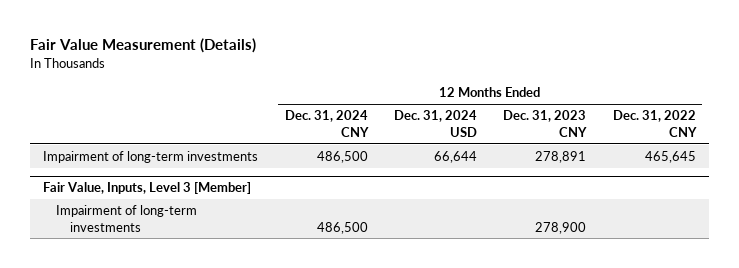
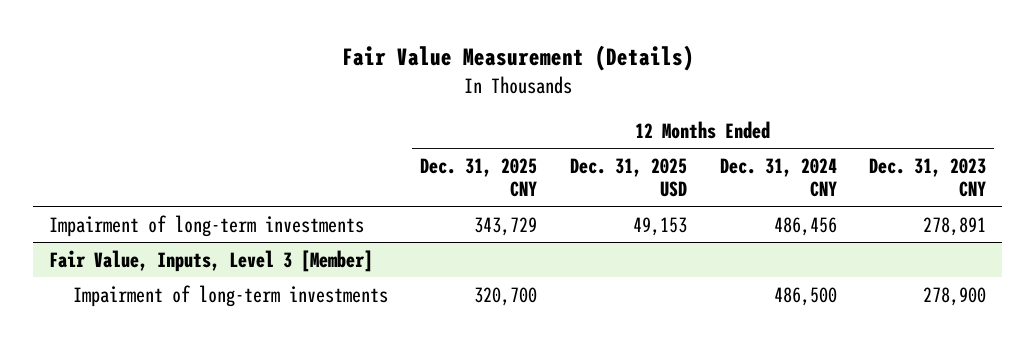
- | 12 Months Ended Dec. 31, 2024 CNY | 12 Months Ended Dec. 31, 2024 USD | 12 Months Ended Dec. 31, 2023 CNY | 12 Months Ended Dec. 31, 2022 CNY
+ | 12 Months Ended Dec. 31, 2025 CNY | 12 Months Ended Dec. 31, 2025 USD | 12 Months Ended Dec. 31, 2024 CNY | 12 Months Ended Dec. 31, 2023 CNY
- Impairment of long-term investments | 486,500 | 66,644 | 278,891 | 465,645
+ Impairment of long-term investments | 343,729 | 49,153 | 486,456 | 278,891

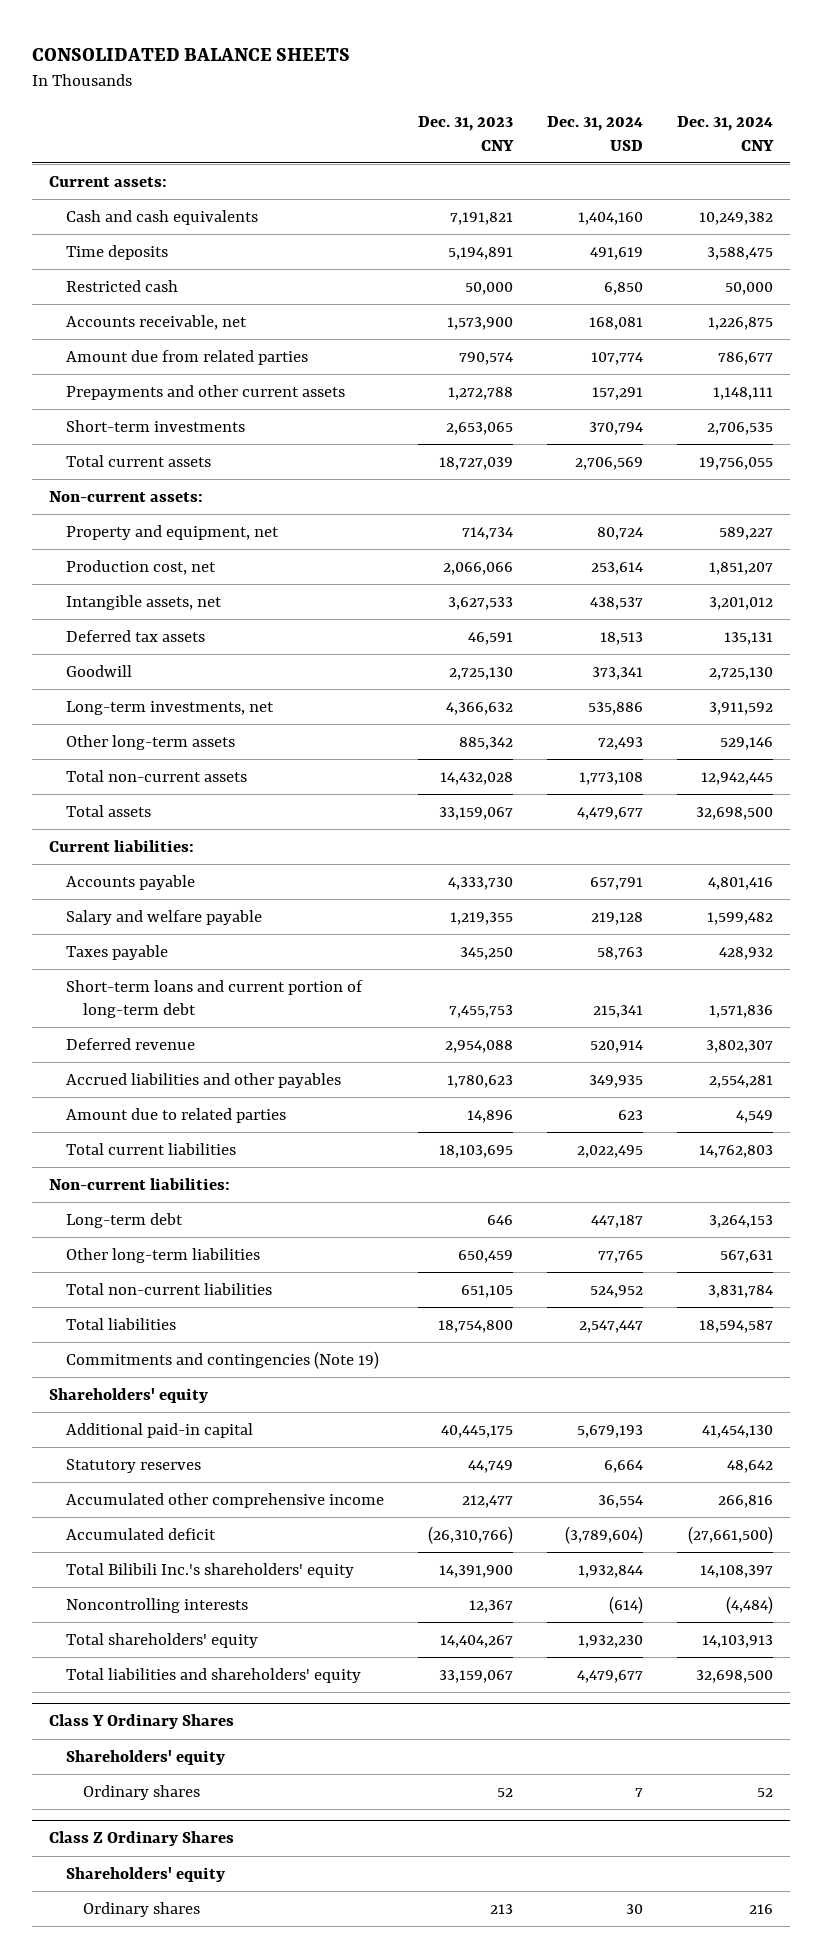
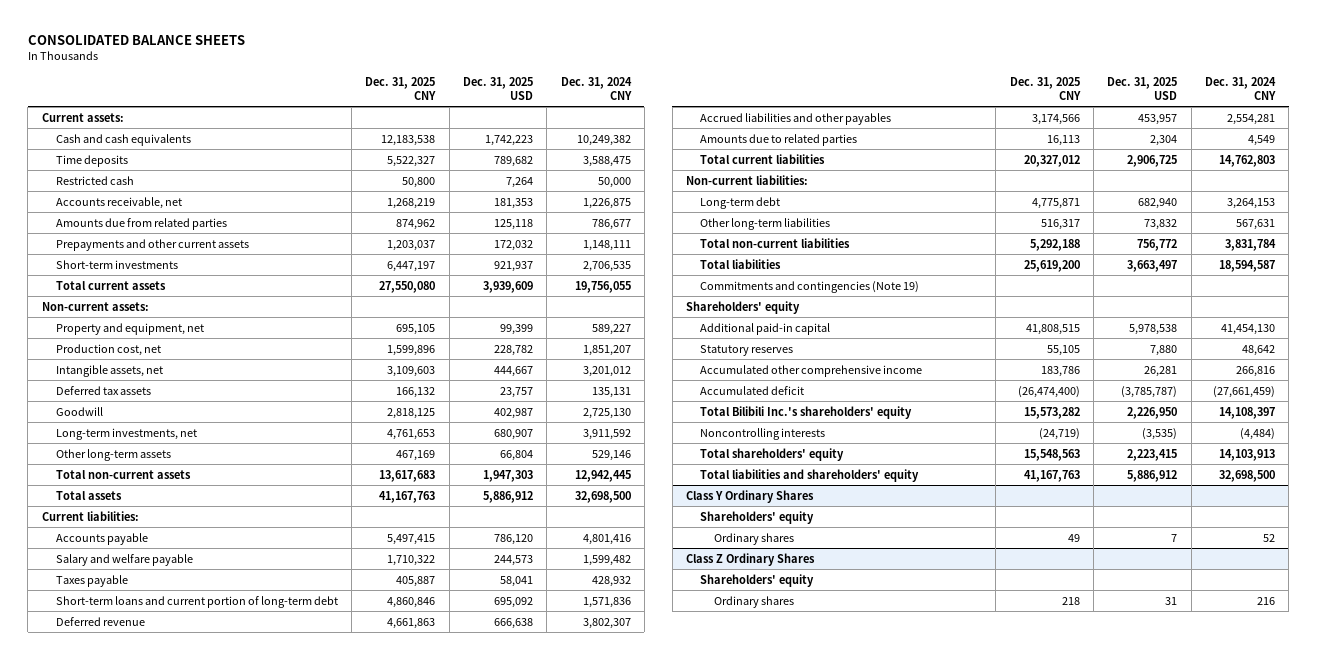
- | Dec. 31, 2023 CNY | Dec. 31, 2024 USD | Dec. 31, 2024 CNY
+ | Dec. 31, 2025 CNY | Dec. 31, 2025 USD | Dec. 31, 2024 CNY
- Amount due from related parties | 790,574 | 107,774 | 786,677
+ Amounts due from related parties | 874,962 | 125,118 | 786,677
- Amount due to related parties | 14,896 | 623 | 4,549
+ Amounts due to related parties | 16,113 | 2,304 | 4,549
- Accumulated deficit | (26,310,766) | (3,789,604) | (27,661,500)
+ Accumulated deficit | (26,474,400) | (3,785,787) | (27,661,459)

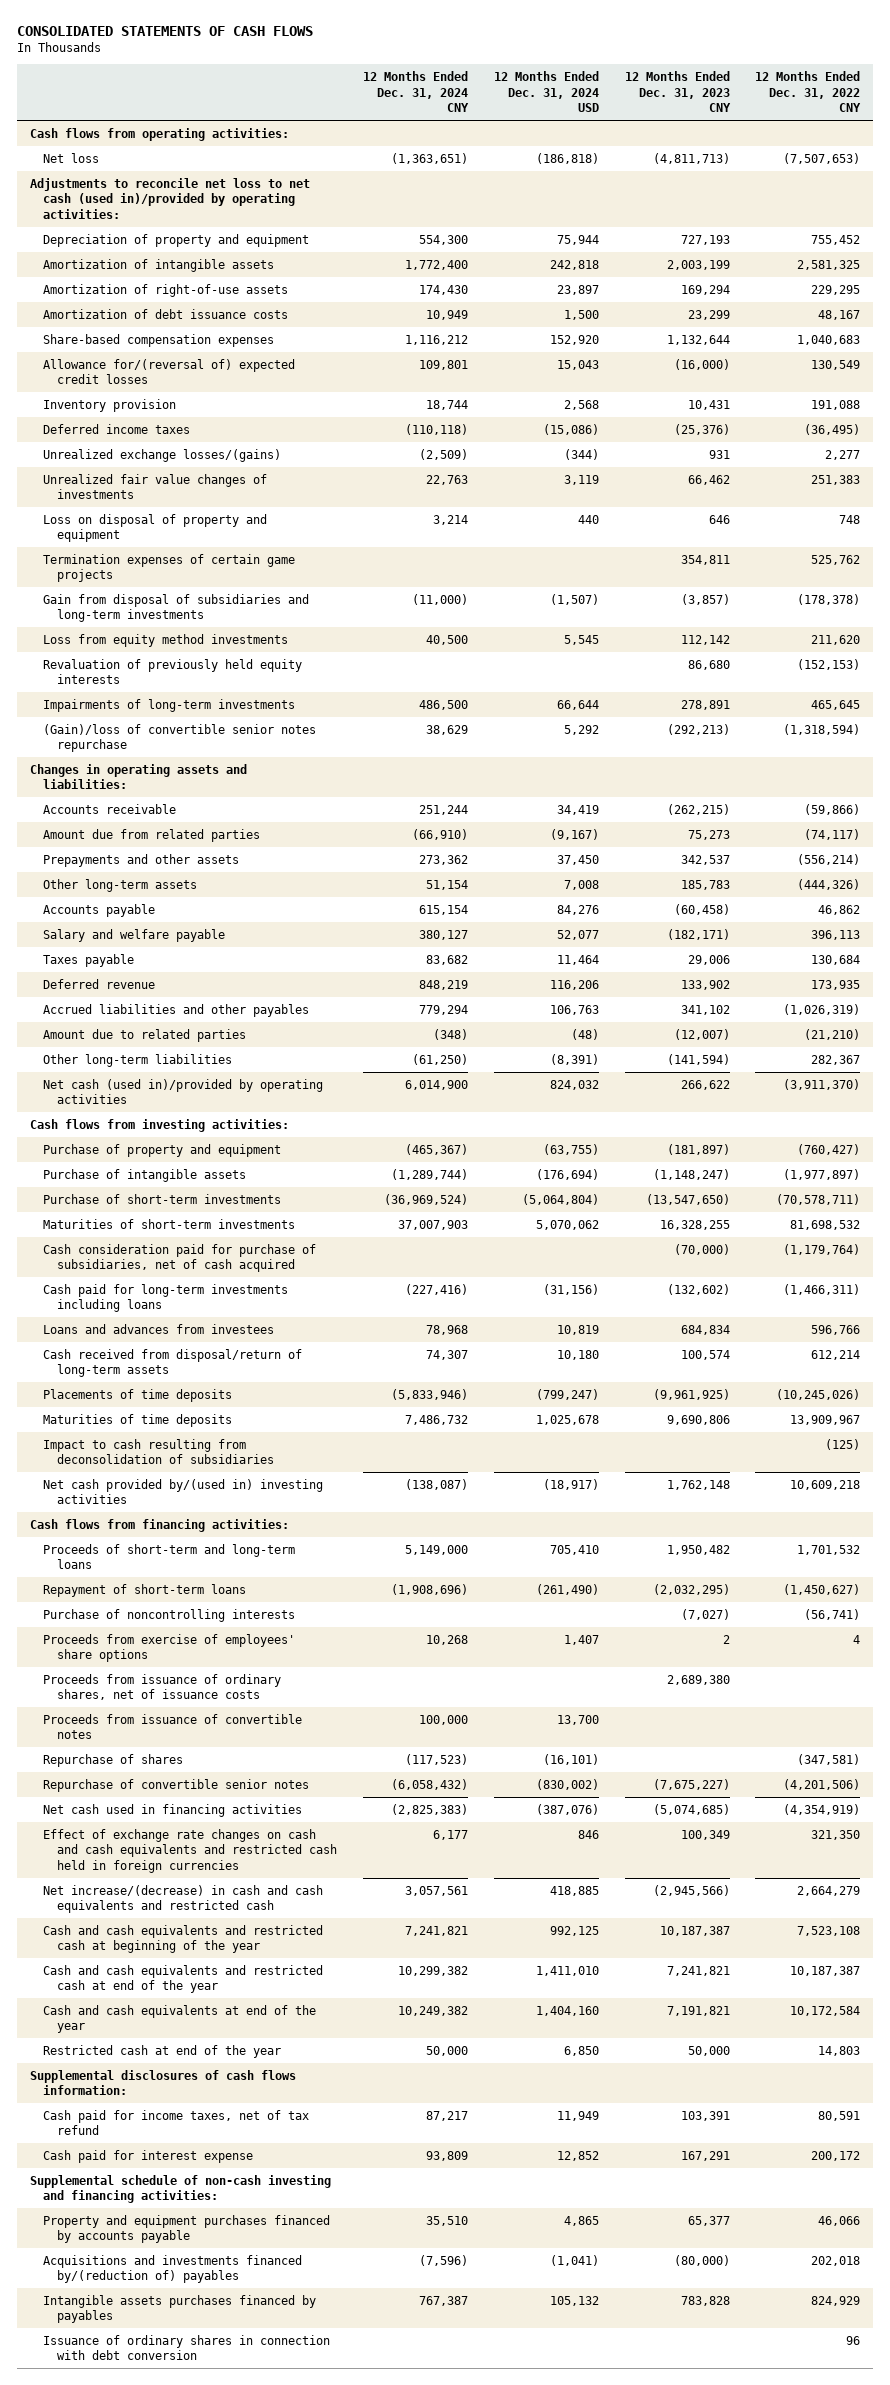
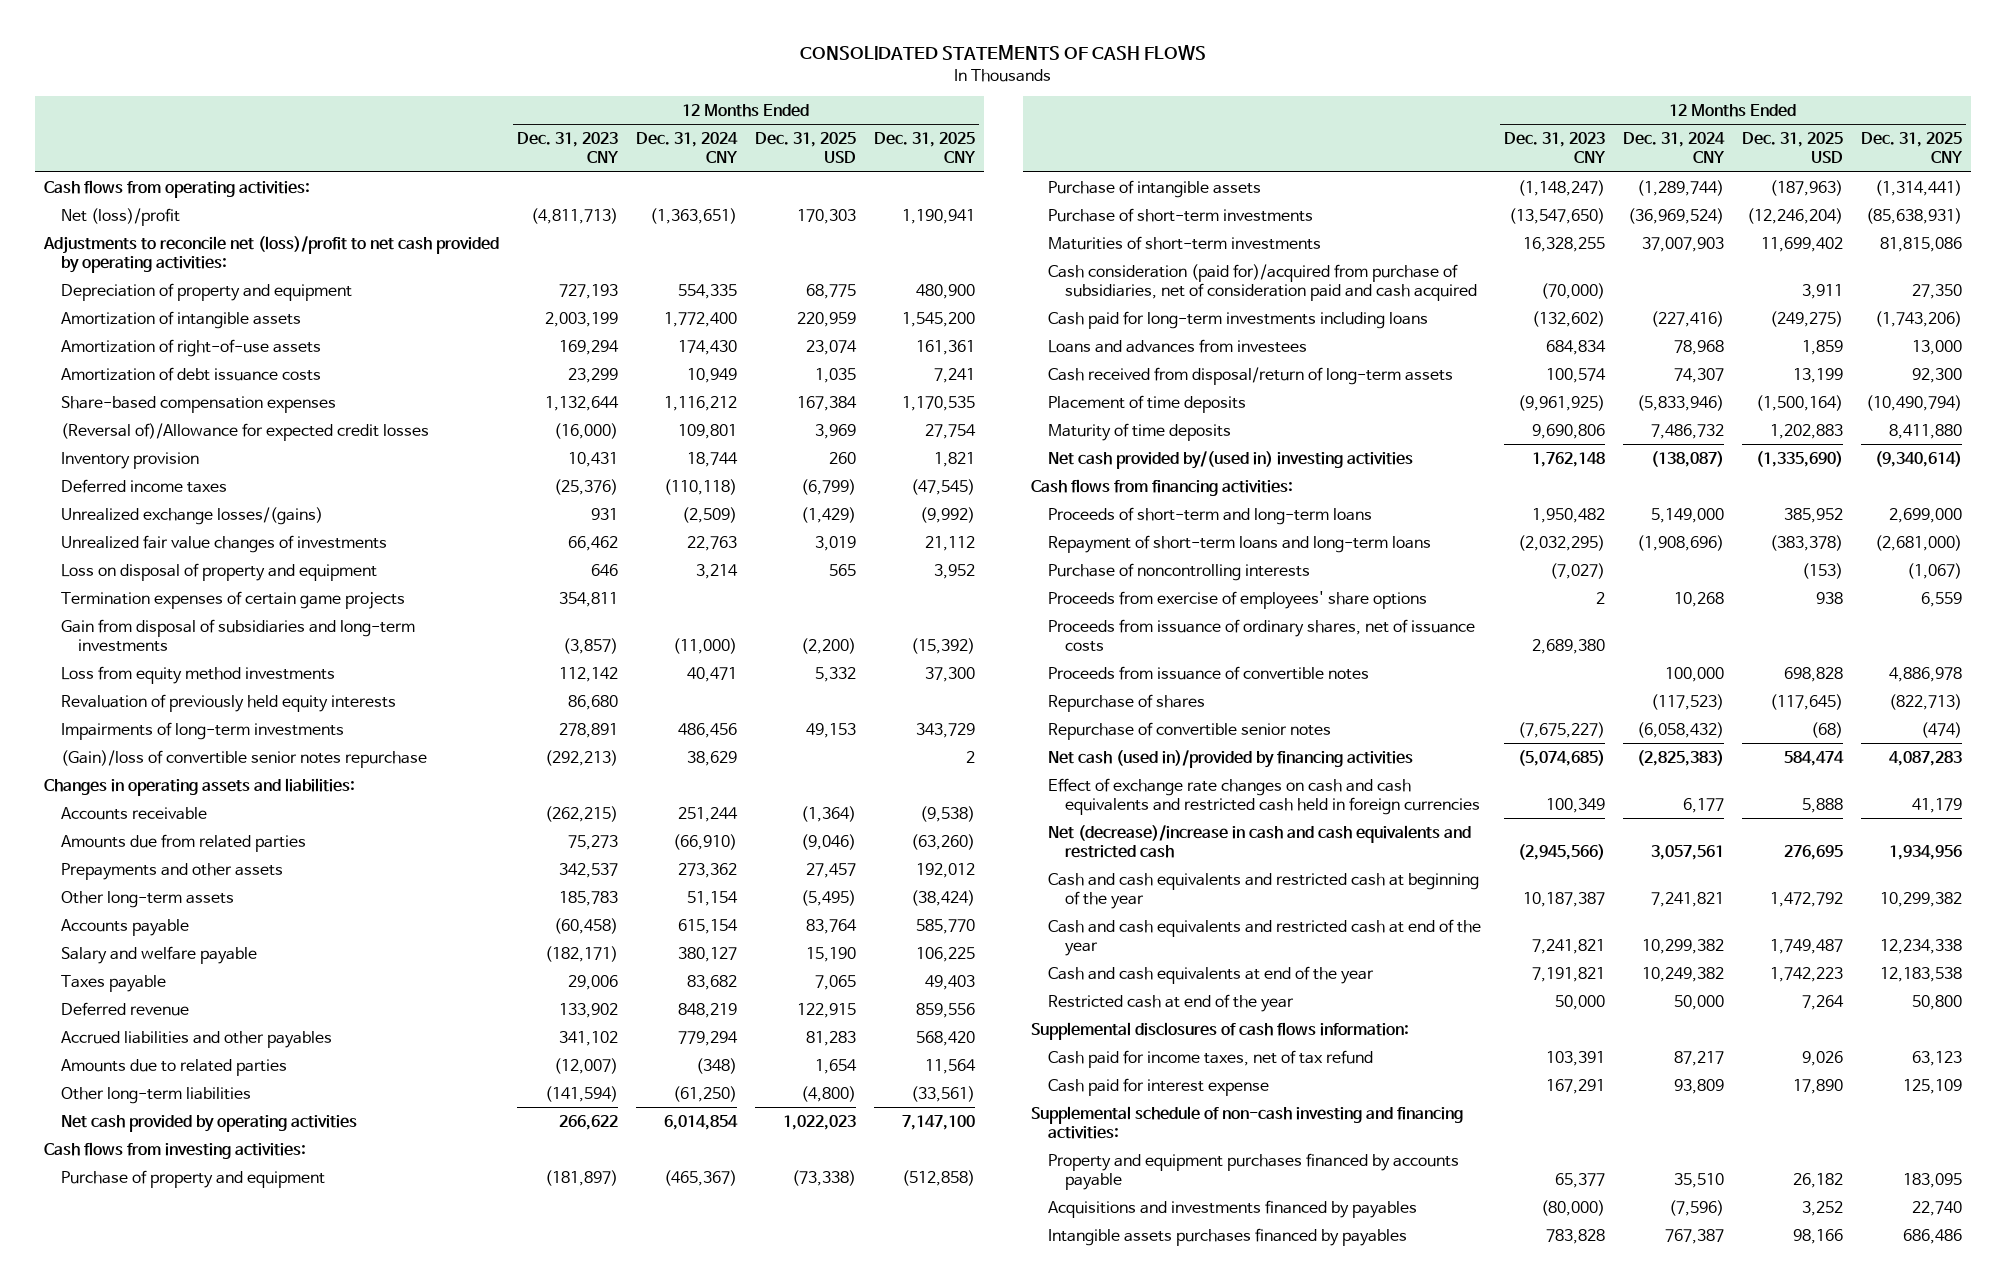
- | 12 Months Ended Dec. 31, 2024 CNY | 12 Months Ended Dec. 31, 2024 USD | 12 Months Ended Dec. 31, 2023 CNY | 12 Months Ended Dec. 31, 2022 CNY
+ | 12 Months Ended Dec. 31, 2023 CNY | 12 Months Ended Dec. 31, 2024 CNY | 12 Months Ended Dec. 31, 2025 USD | 12 Months Ended Dec. 31, 2025 CNY
- Net loss | (1,363,651) | (186,818) | (4,811,713) | (7,507,653)
- Adjustments to reconcile net loss to net cash (used in)/provided by operating activities:
- Depreciation of property and equipment | 554,300 | 75,944 | 727,193 | 755,452
+ Net (loss)/profit | (4,811,713) | (1,363,651) | 170,303 | 1,190,941
+ Adjustments to reconcile net (loss)/profit to net cash provided by operating activities:
+ Depreciation of property and equipment | 727,193 | 554,335 | 68,775 | 480,900
- Allowance for/(reversal of) expected credit losses | 109,801 | 15,043 | (16,000) | 130,549
+ (Reversal of)/Allowance for expected credit losses | (16,000) | 109,801 | 3,969 | 27,754
- Loss from equity method investments | 40,500 | 5,545 | 112,142 | 211,620
+ Loss from equity method investments | 112,142 | 40,471 | 5,332 | 37,300
- Impairments of long-term investments | 486,500 | 66,644 | 278,891 | 465,645
+ Impairments of long-term investments | 278,891 | 486,456 | 49,153 | 343,729
- Amount due from related parties | (66,910) | (9,167) | 75,273 | (74,117)
+ Amounts due from related parties | 75,273 | (66,910) | (9,046) | (63,260)
- Amount due to related parties | (348) | (48) | (12,007) | (21,210)
+ Amounts due to related parties | (12,007) | (348) | 1,654 | 11,564
- Net cash (used in)/provided by operating activities | 6,014,900 | 824,032 | 266,622 | (3,911,370)
+ Net cash provided by operating activities | 266,622 | 6,014,854 | 1,022,023 | 7,147,100
- Cash consideration paid for purchase of subsidiaries, net of cash acquired | | | (70,000) | (1,179,764)
+ Cash consideration (paid for)/acquired from purchase of subsidiaries, net of consideration paid and cash acquired | (70,000) | | 3,911 | 27,350
- Placements of time deposits | (5,833,946) | (799,247) | (9,961,925) | (10,245,026)
- Maturities of time deposits | 7,486,732 | 1,025,678 | 9,690,806 | 13,909,967
- Impact to cash resulting from deconsolidation of subsidiaries | | | | (125)
+ Placement of time deposits | (9,961,925) | (5,833,946) | (1,500,164) | (10,490,794)
+ Maturity of time deposits | 9,690,806 | 7,486,732 | 1,202,883 | 8,411,880
- Repayment of short-term loans | (1,908,696) | (261,490) | (2,032,295) | (1,450,627)
+ Repayment of short-term loans and long-term loans | (2,032,295) | (1,908,696) | (383,378) | (2,681,000)
- Net cash used in financing activities | (2,825,383) | (387,076) | (5,074,685) | (4,354,919)
+ Net cash (used in)/provided by financing activities | (5,074,685) | (2,825,383) | 584,474 | 4,087,283
- Net increase/(decrease) in cash and cash equivalents and restricted cash | 3,057,561 | 418,885 | (2,945,566) | 2,664,279
+ Net (decrease)/increase in cash and cash equivalents and restricted cash | (2,945,566) | 3,057,561 | 276,695 | 1,934,956
- Acquisitions and investments financed by/(reduction of) payables | (7,596) | (1,041) | (80,000) | 202,018
+ Acquisitions and investments financed by payables | (80,000) | (7,596) | 3,252 | 22,740
- Issuance of ordinary shares in connection with debt conversion | | | | 96

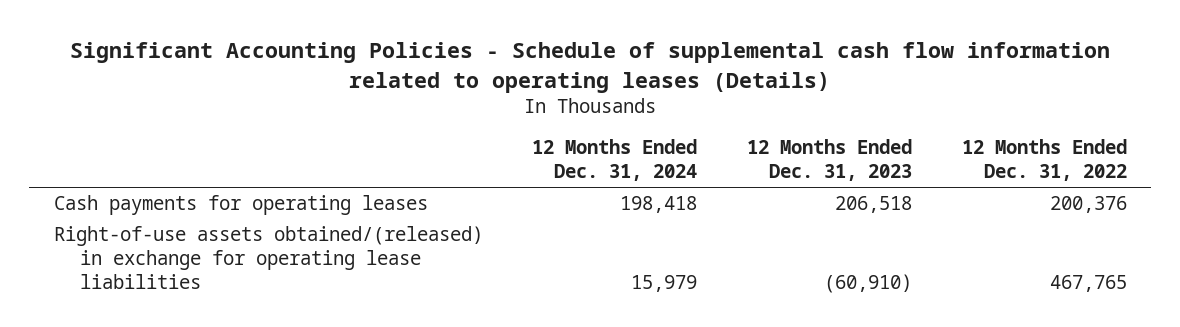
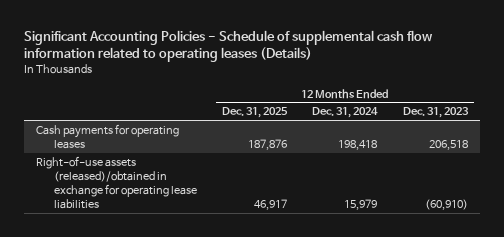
- | 12 Months Ended Dec. 31, 2024 | 12 Months Ended Dec. 31, 2023 | 12 Months Ended Dec. 31, 2022
+ | 12 Months Ended Dec. 31, 2025 | 12 Months Ended Dec. 31, 2024 | 12 Months Ended Dec. 31, 2023
- Right-of-use assets obtained/(released) in exchange for operating lease liabilities | 15,979 | (60,910) | 467,765
+ Right-of-use assets (released)/obtained in exchange for operating lease liabilities | 46,917 | 15,979 | (60,910)

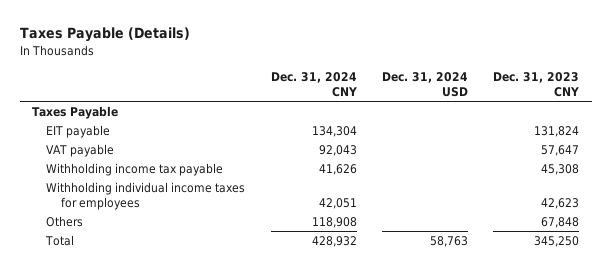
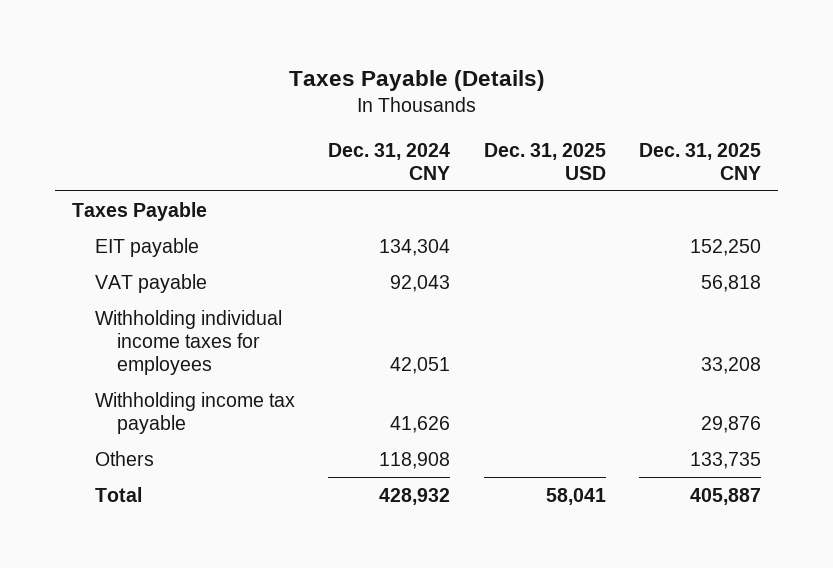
- | Dec. 31, 2024 CNY | Dec. 31, 2024 USD | Dec. 31, 2023 CNY
+ | Dec. 31, 2024 CNY | Dec. 31, 2025 USD | Dec. 31, 2025 CNY
moved down: Withholding income tax payable | 41,626 | | 29,876

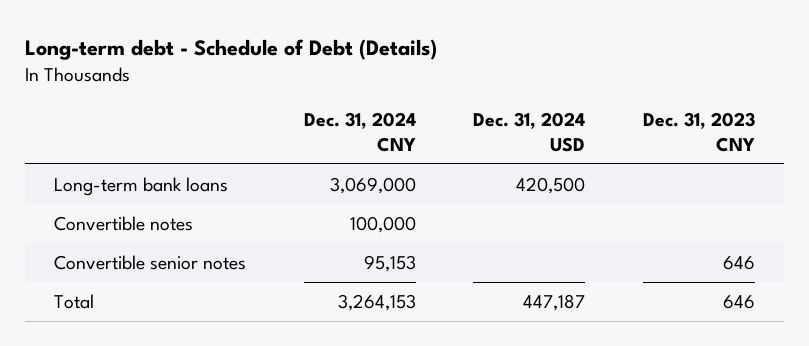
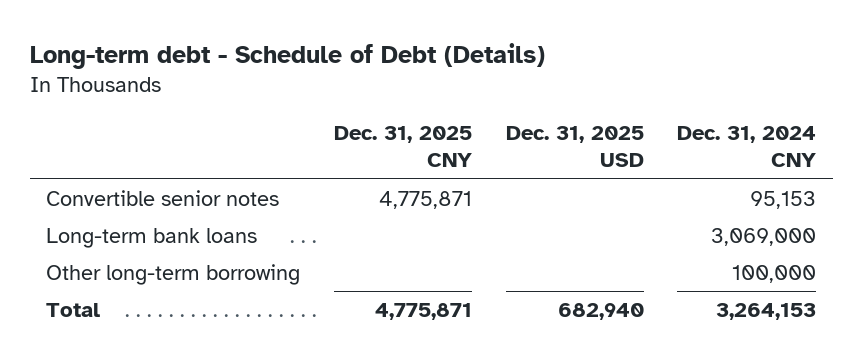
- | Dec. 31, 2024 CNY | Dec. 31, 2024 USD | Dec. 31, 2023 CNY
+ | Dec. 31, 2025 CNY | Dec. 31, 2025 USD | Dec. 31, 2024 CNY
- Convertible notes | 100,000 | |
moved down: Long-term bank loans | | | 3,069,000
+ Other long-term borrowing | | | 100,000

